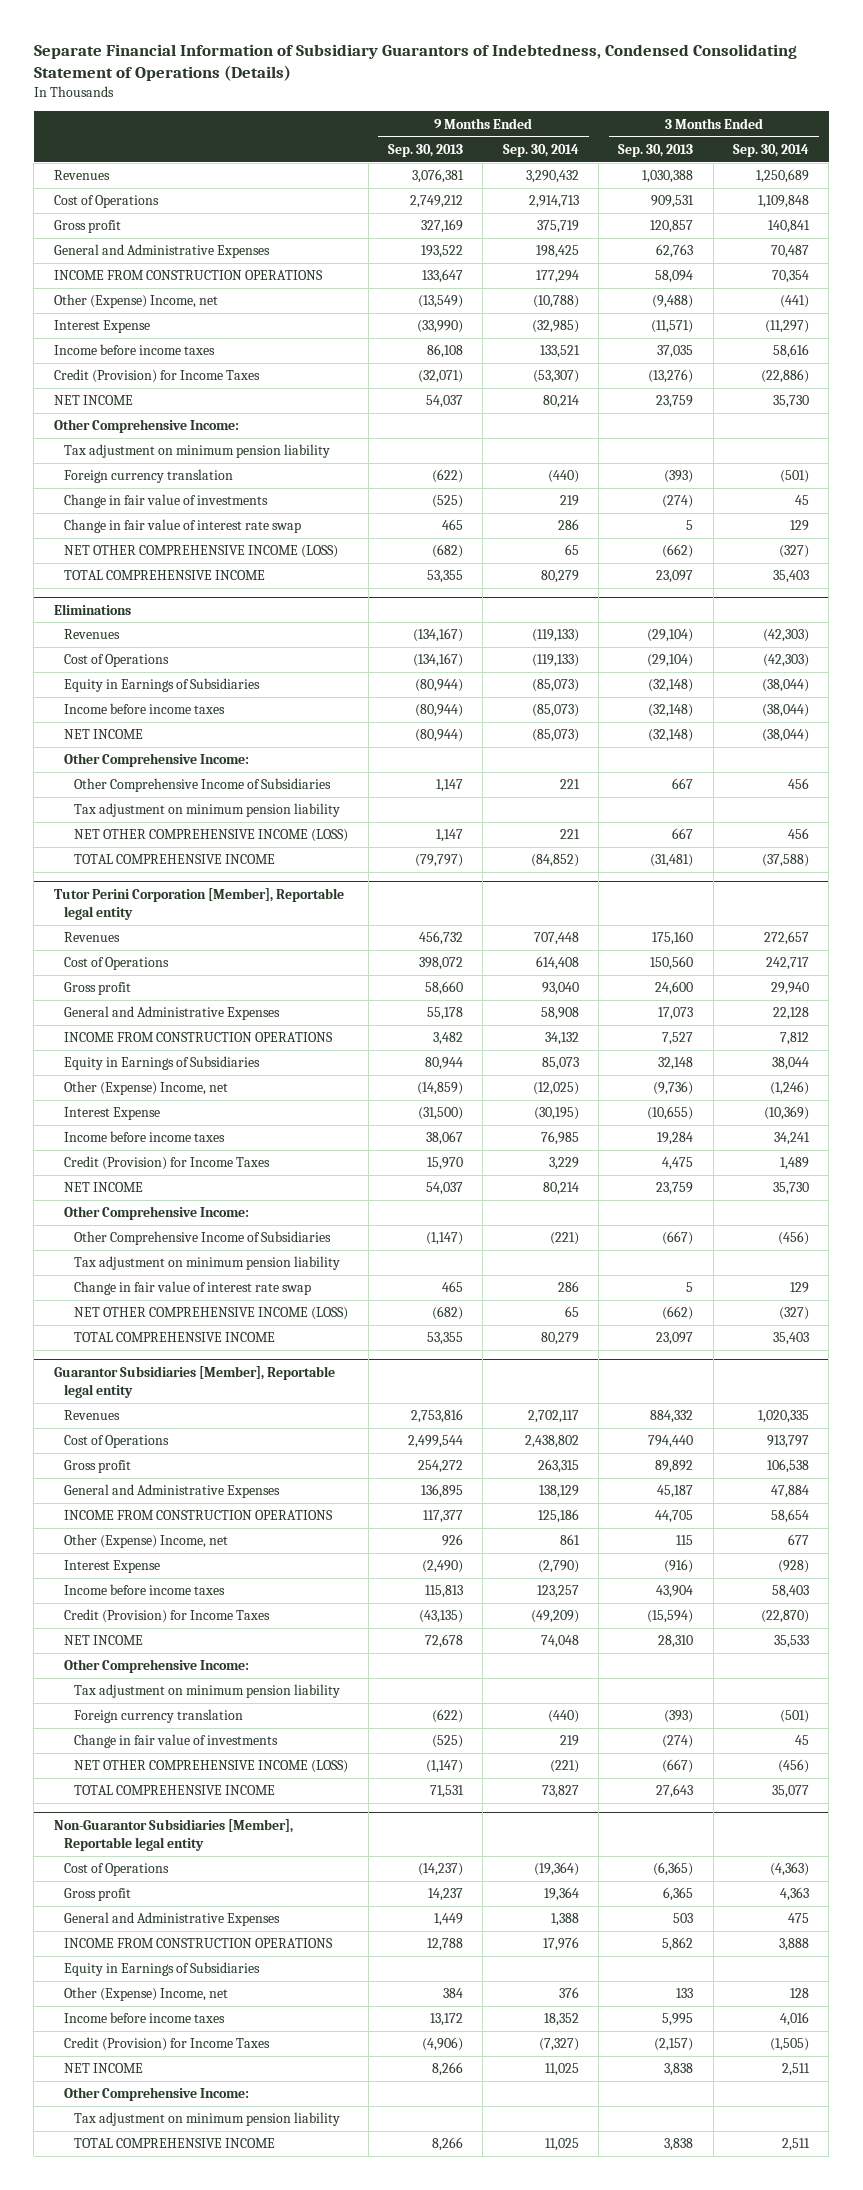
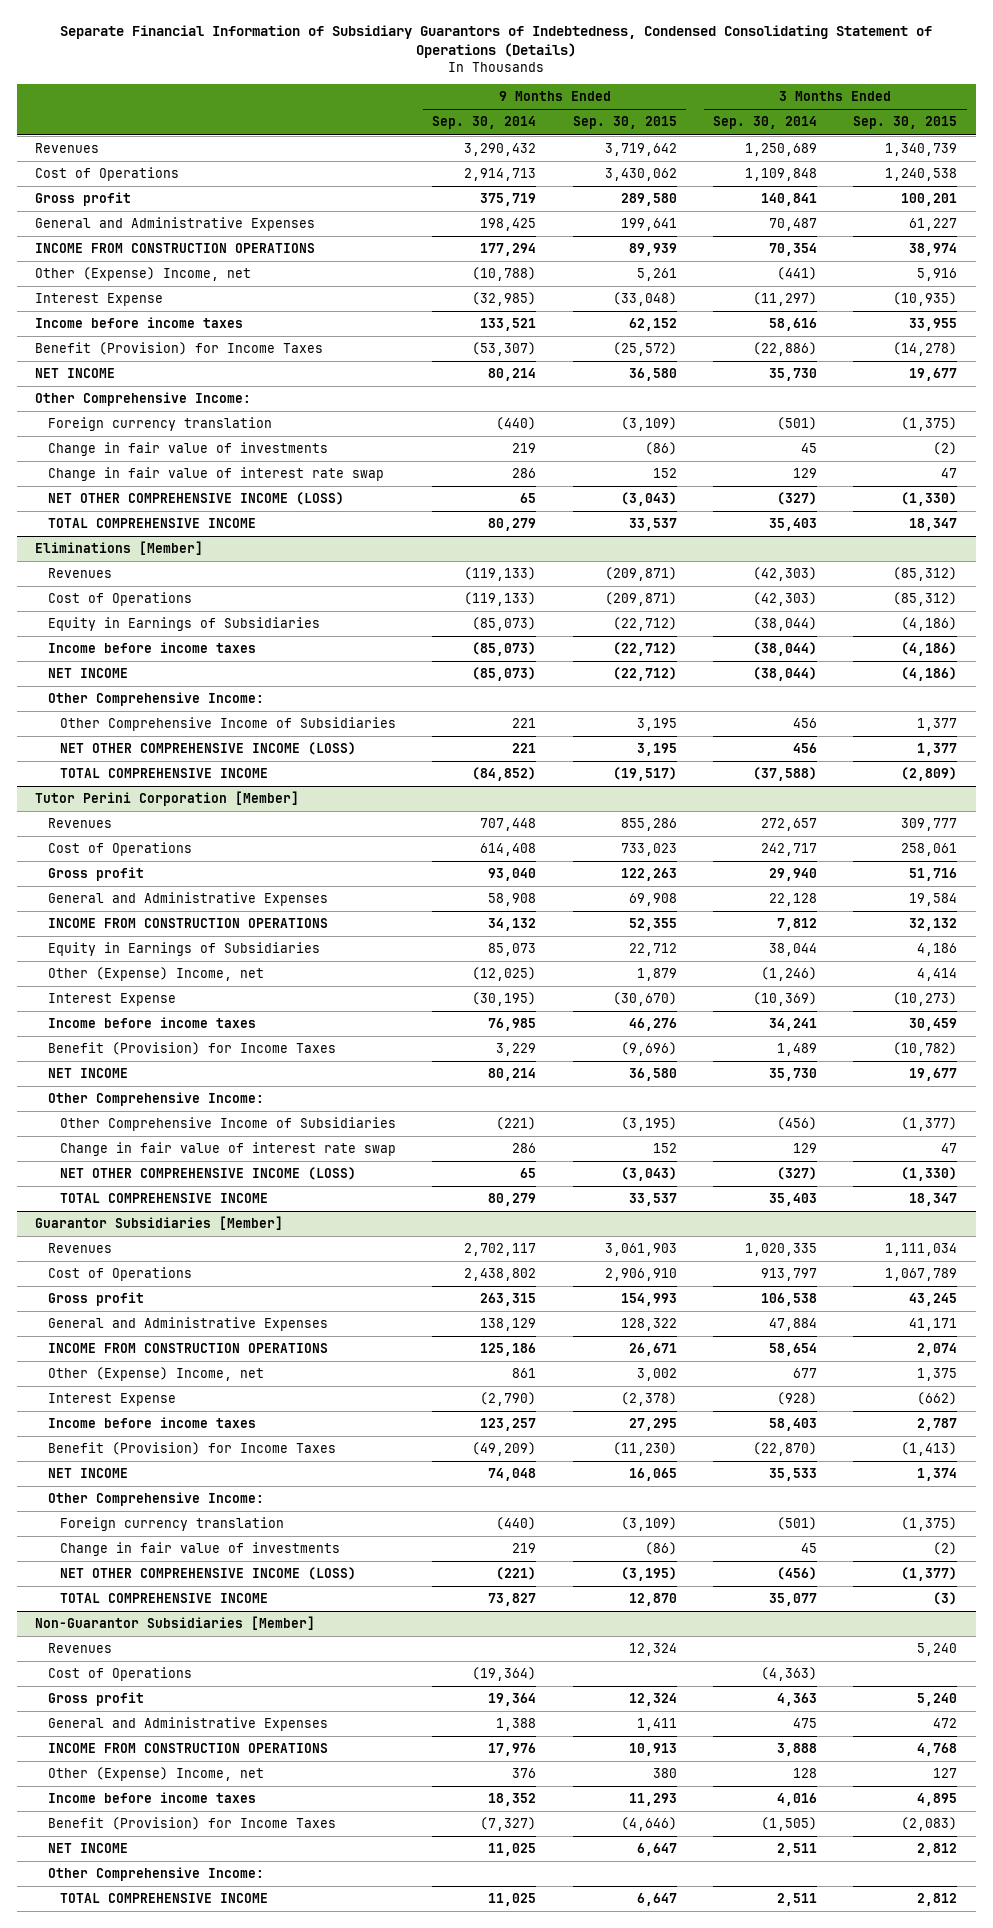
- | 9 Months Ended Sep. 30, 2013 | 9 Months Ended Sep. 30, 2014 | 3 Months Ended Sep. 30, 2013 | 3 Months Ended Sep. 30, 2014
+ | 9 Months Ended Sep. 30, 2014 | 9 Months Ended Sep. 30, 2015 | 3 Months Ended Sep. 30, 2014 | 3 Months Ended Sep. 30, 2015
- Credit (Provision) for Income Taxes | (32,071) | (53,307) | (13,276) | (22,886)
+ Benefit (Provision) for Income Taxes | (53,307) | (25,572) | (22,886) | (14,278)
- Tax adjustment on minimum pension liability
- Eliminations
+ Eliminations [Member]
- Tax adjustment on minimum pension liability
- Tutor Perini Corporation [Member], Reportable legal entity
+ Tutor Perini Corporation [Member]
- Credit (Provision) for Income Taxes | 15,970 | 3,229 | 4,475 | 1,489
+ Benefit (Provision) for Income Taxes | 3,229 | (9,696) | 1,489 | (10,782)
- Tax adjustment on minimum pension liability
- Guarantor Subsidiaries [Member], Reportable legal entity
+ Guarantor Subsidiaries [Member]
- Credit (Provision) for Income Taxes | (43,135) | (49,209) | (15,594) | (22,870)
+ Benefit (Provision) for Income Taxes | (49,209) | (11,230) | (22,870) | (1,413)
- Tax adjustment on minimum pension liability
- Non-Guarantor Subsidiaries [Member], Reportable legal entity
+ Non-Guarantor Subsidiaries [Member]
+ Revenues | | 12,324 | | 5,240
- Equity in Earnings of Subsidiaries
- Credit (Provision) for Income Taxes | (4,906) | (7,327) | (2,157) | (1,505)
+ Benefit (Provision) for Income Taxes | (7,327) | (4,646) | (1,505) | (2,083)
- Tax adjustment on minimum pension liability

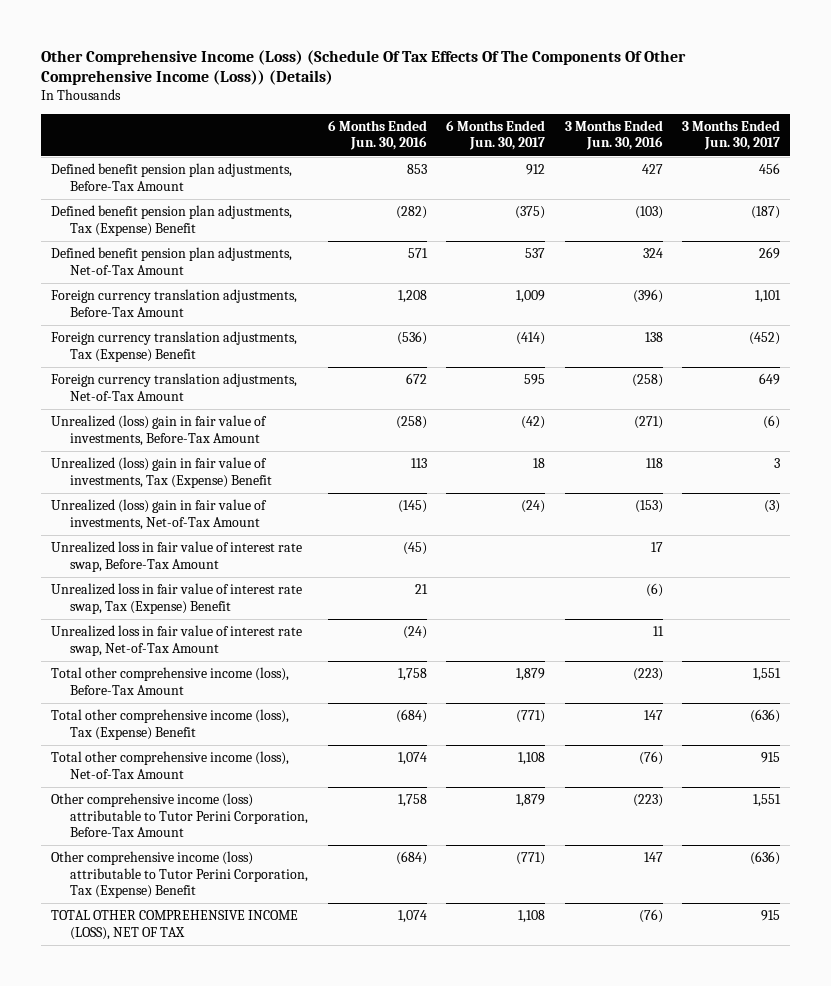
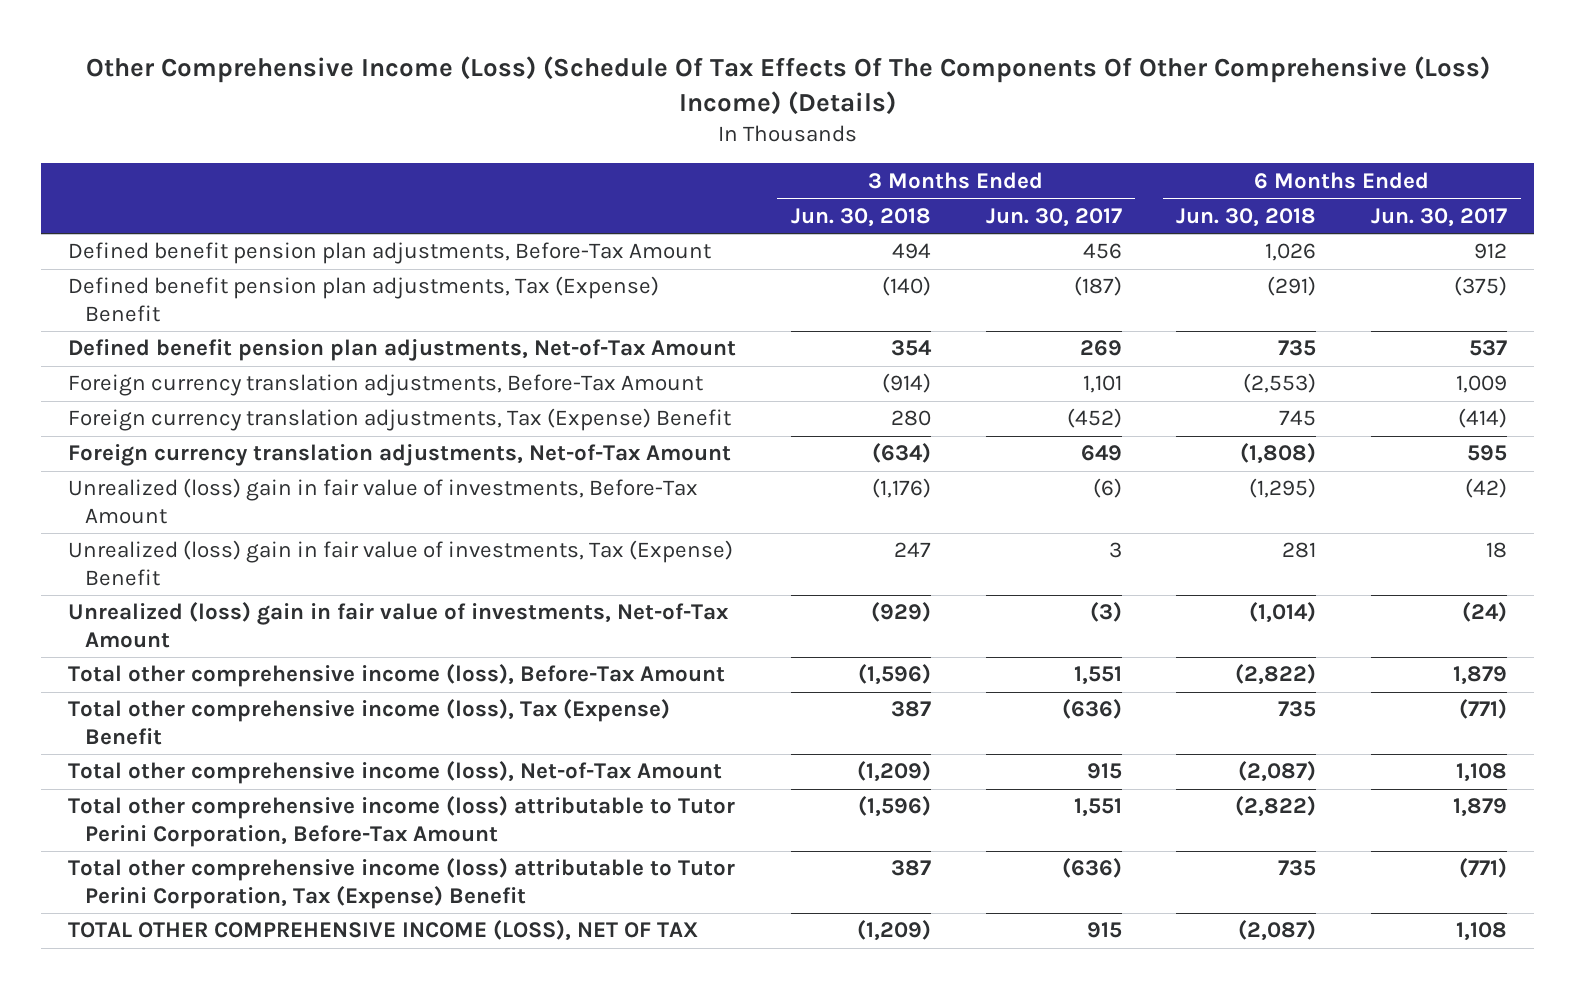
- Other Comprehensive Income (Loss) (Schedule Of Tax Effects Of The Components Of Other Comprehensive Income (Loss)) (Details)
+ Other Comprehensive Income (Loss) (Schedule Of Tax Effects Of The Components Of Other Comprehensive (Loss) Income) (Details)
- | 6 Months Ended Jun. 30, 2016 | 6 Months Ended Jun. 30, 2017 | 3 Months Ended Jun. 30, 2016 | 3 Months Ended Jun. 30, 2017
+ | 3 Months Ended Jun. 30, 2018 | 3 Months Ended Jun. 30, 2017 | 6 Months Ended Jun. 30, 2018 | 6 Months Ended Jun. 30, 2017
- Unrealized loss in fair value of interest rate swap, Before-Tax Amount | (45) | | 17 |
- Unrealized loss in fair value of interest rate swap, Tax (Expense) Benefit | 21 | | (6) |
- Unrealized loss in fair value of interest rate swap, Net-of-Tax Amount | (24) | | 11 |
- Other comprehensive income (loss) attributable to Tutor Perini Corporation, Before-Tax Amount | 1,758 | 1,879 | (223) | 1,551
- Other comprehensive income (loss) attributable to Tutor Perini Corporation, Tax (Expense) Benefit | (684) | (771) | 147 | (636)
+ Total other comprehensive income (loss) attributable to Tutor Perini Corporation, Before-Tax Amount | (1,596) | 1,551 | (2,822) | 1,879
+ Total other comprehensive income (loss) attributable to Tutor Perini Corporation, Tax (Expense) Benefit | 387 | (636) | 735 | (771)

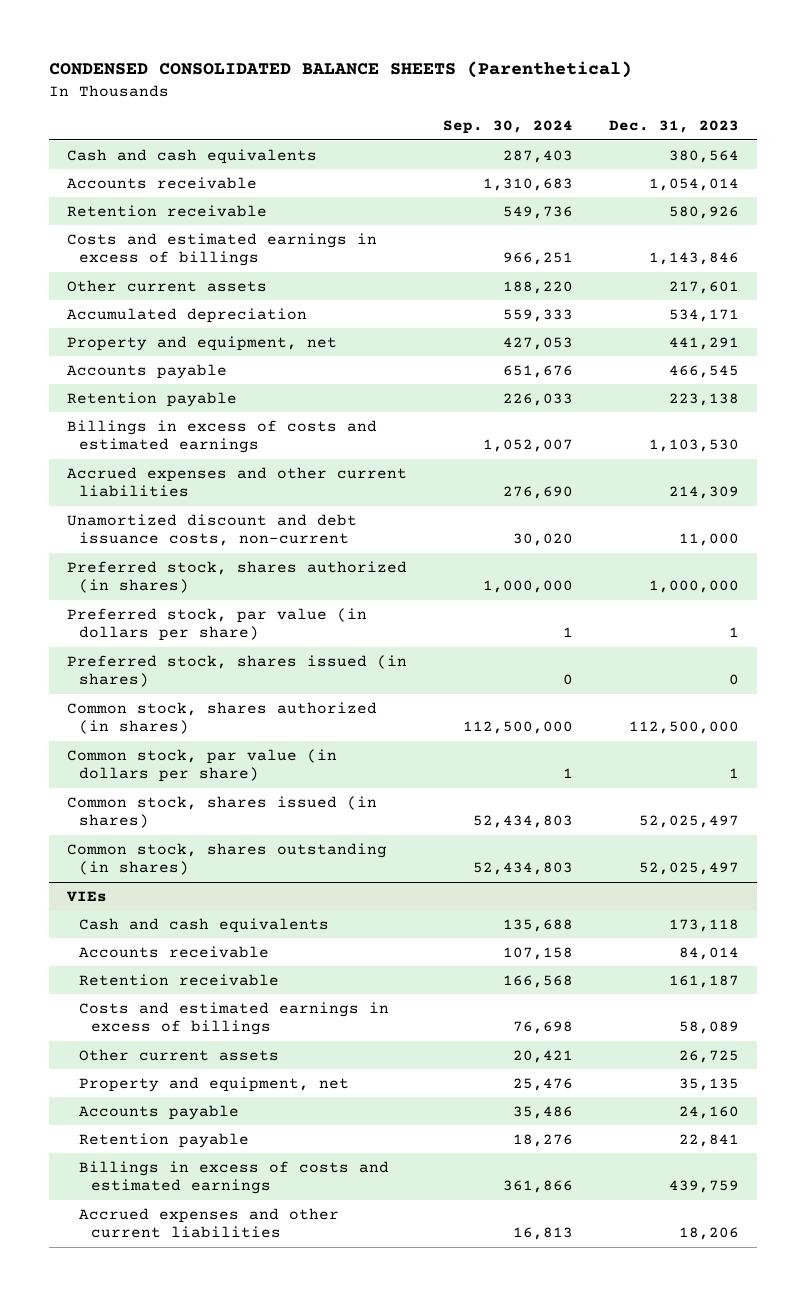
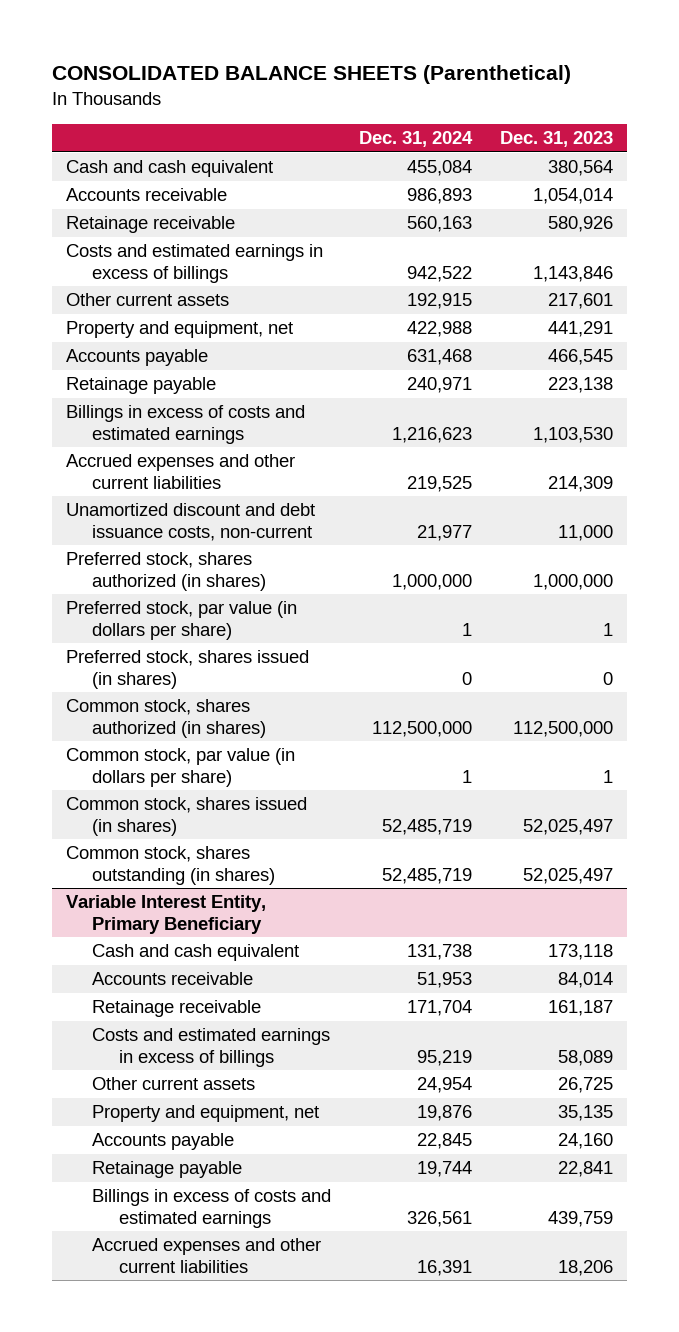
- CONDENSED CONSOLIDATED BALANCE SHEETS (Parenthetical)
+ CONSOLIDATED BALANCE SHEETS (Parenthetical)
- | Sep. 30, 2024 | Dec. 31, 2023
+ | Dec. 31, 2024 | Dec. 31, 2023
- Cash and cash equivalents | 287,403 | 380,564
+ Cash and cash equivalent | 455,084 | 380,564
- Retention receivable | 549,736 | 580,926
+ Retainage receivable | 560,163 | 580,926
- Accumulated depreciation | 559,333 | 534,171
- Retention payable | 226,033 | 223,138
+ Retainage payable | 240,971 | 223,138
- VIEs
- Cash and cash equivalents | 135,688 | 173,118
+ Variable Interest Entity, Primary Beneficiary
+ Cash and cash equivalent | 131,738 | 173,118
- Retention receivable | 166,568 | 161,187
+ Retainage receivable | 171,704 | 161,187
- Retention payable | 18,276 | 22,841
+ Retainage payable | 19,744 | 22,841

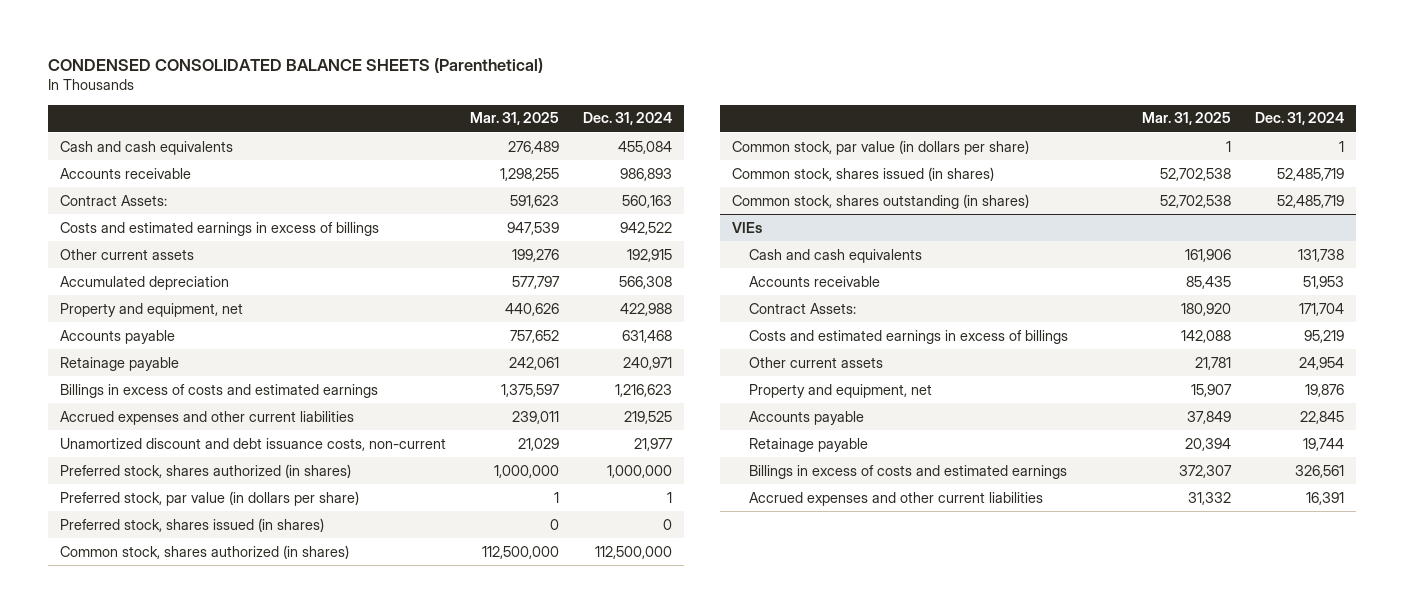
- CONSOLIDATED BALANCE SHEETS (Parenthetical)
+ CONDENSED CONSOLIDATED BALANCE SHEETS (Parenthetical)
- | Dec. 31, 2024 | Dec. 31, 2023
+ | Mar. 31, 2025 | Dec. 31, 2024
- Cash and cash equivalent | 455,084 | 380,564
+ Cash and cash equivalents | 276,489 | 455,084
- Retainage receivable | 560,163 | 580,926
+ Contract Assets: | 591,623 | 560,163
+ Accumulated depreciation | 577,797 | 566,308
- Variable Interest Entity, Primary Beneficiary
- Cash and cash equivalent | 131,738 | 173,118
+ VIEs
+ Cash and cash equivalents | 161,906 | 131,738
- Retainage receivable | 171,704 | 161,187
+ Contract Assets: | 180,920 | 171,704

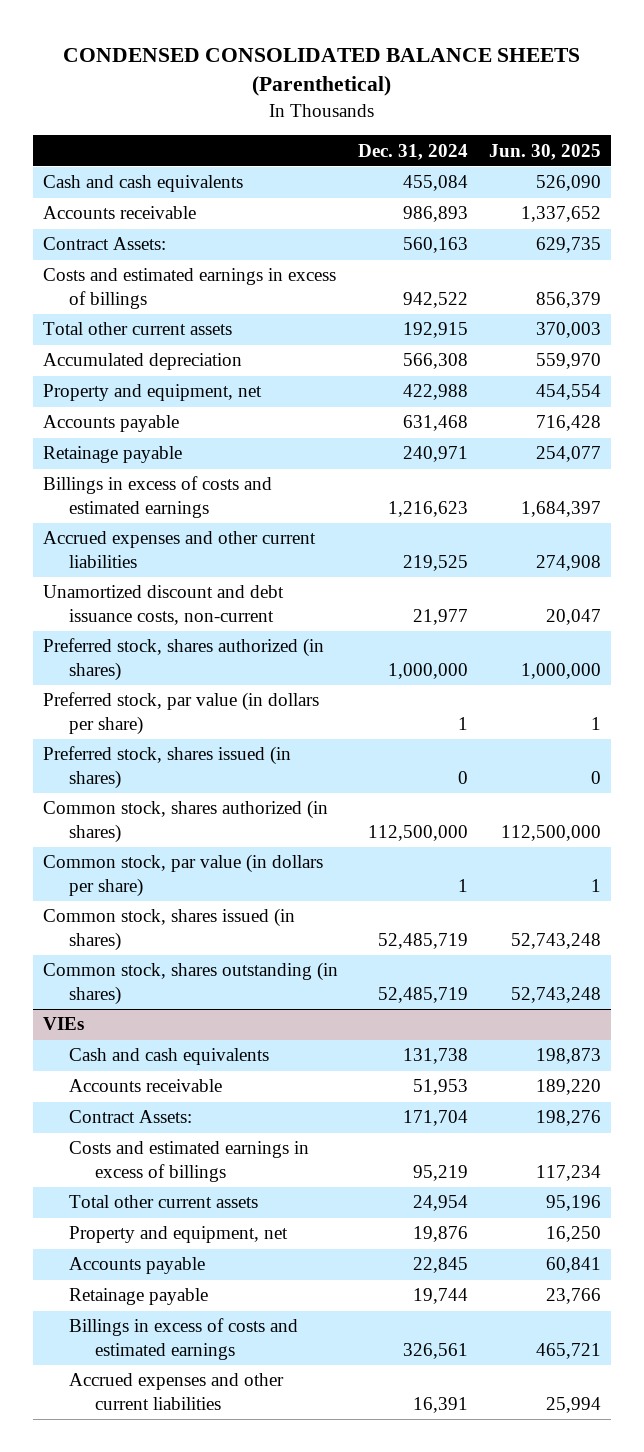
- | Mar. 31, 2025 | Dec. 31, 2024
+ | Dec. 31, 2024 | Jun. 30, 2025
- Other current assets | 199,276 | 192,915
+ Total other current assets | 192,915 | 370,003
@ VIEs
- Other current assets | 21,781 | 24,954
+ Total other current assets | 24,954 | 95,196

